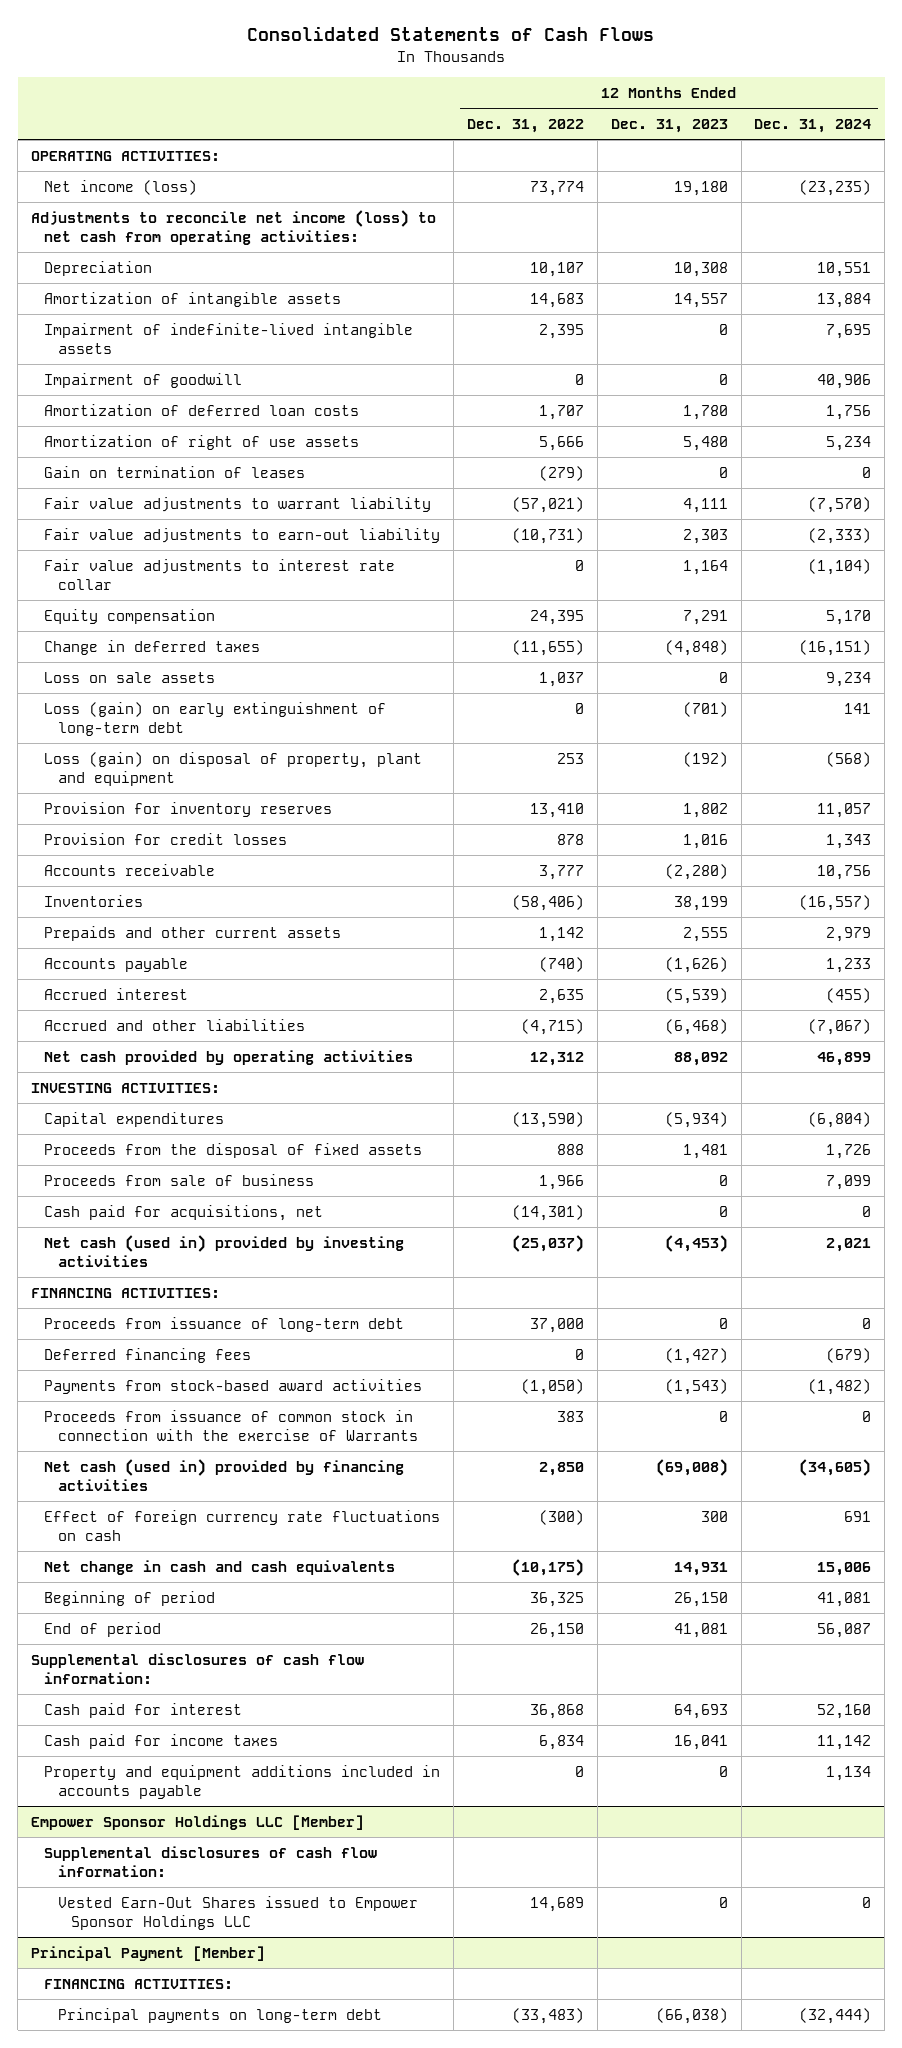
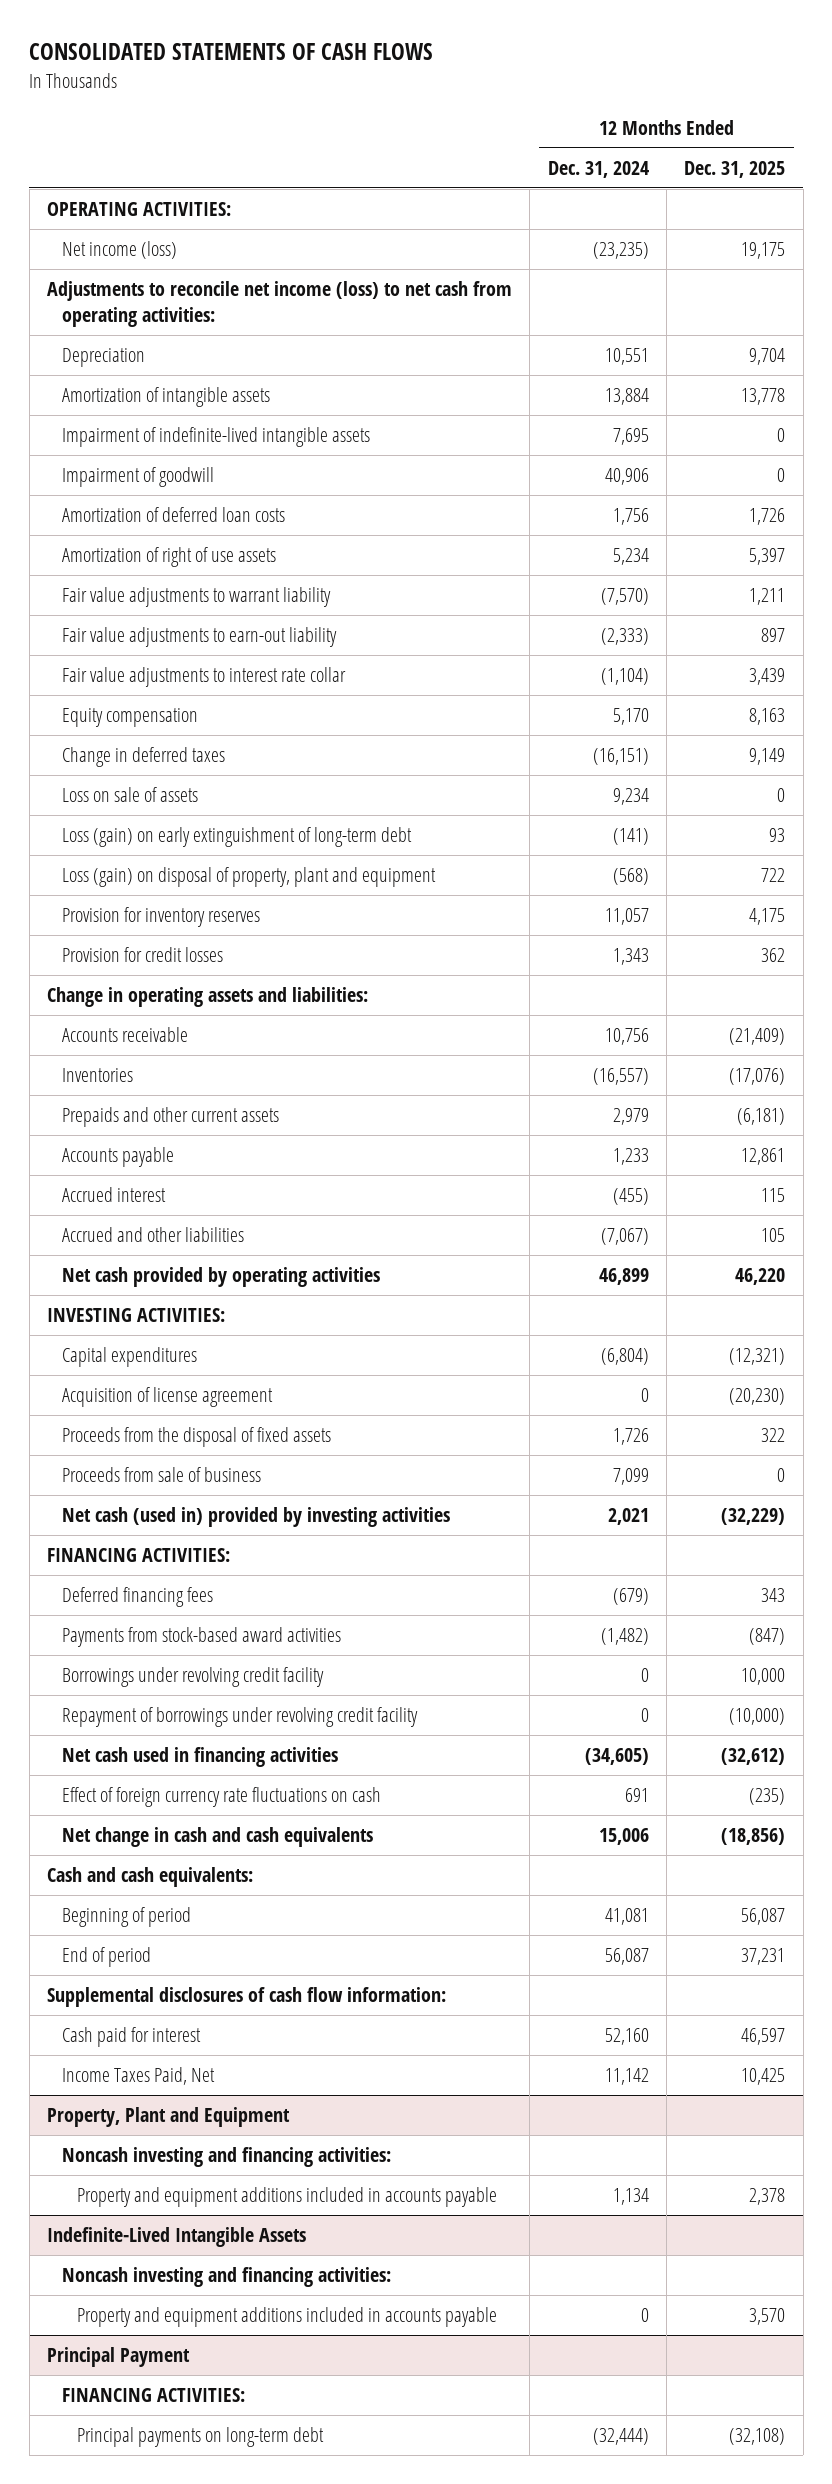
- Consolidated Statements of Cash Flows
+ CONSOLIDATED STATEMENTS OF CASH FLOWS
- | 12 Months Ended Dec. 31, 2022 | 12 Months Ended Dec. 31, 2023 | 12 Months Ended Dec. 31, 2024
+ | 12 Months Ended Dec. 31, 2024 | 12 Months Ended Dec. 31, 2025
- Gain on termination of leases | (279) | 0 | 0
- Loss on sale assets | 1,037 | 0 | 9,234
- Loss (gain) on early extinguishment of long-term debt | 0 | (701) | 141
+ Loss on sale of assets | 9,234 | 0
+ Loss (gain) on early extinguishment of long-term debt | (141) | 93
+ Change in operating assets and liabilities:
+ Acquisition of license agreement | 0 | (20,230)
- Cash paid for acquisitions, net | (14,301) | 0 | 0
- Proceeds from issuance of long-term debt | 37,000 | 0 | 0
- Proceeds from issuance of common stock in connection with the exercise of Warrants | 383 | 0 | 0
- Net cash (used in) provided by financing activities | 2,850 | (69,008) | (34,605)
+ Borrowings under revolving credit facility | 0 | 10,000
+ Repayment of borrowings under revolving credit facility | 0 | (10,000)
+ Net cash used in financing activities | (34,605) | (32,612)
+ Cash and cash equivalents:
- Cash paid for income taxes | 6,834 | 16,041 | 11,142
+ Income Taxes Paid, Net | 11,142 | 10,425
+ Property, Plant and Equipment
+ Noncash investing and financing activities:
- Empower Sponsor Holdings LLC [Member]
- Supplemental disclosures of cash flow information:
- Vested Earn-Out Shares issued to Empower Sponsor Holdings LLC | 14,689 | 0 | 0
- Principal Payment [Member]
+ Indefinite-Lived Intangible Assets
+ Noncash investing and financing activities:
+ Property and equipment additions included in accounts payable | 0 | 3,570
+ Principal Payment

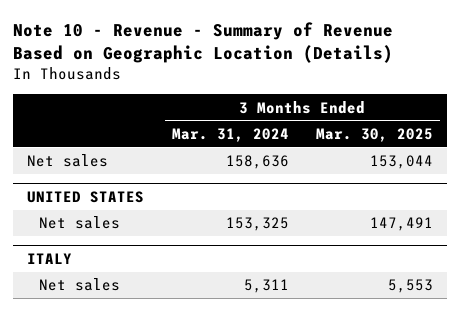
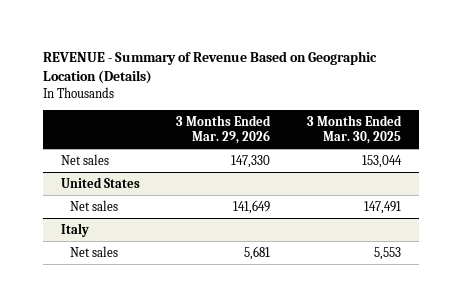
- Note 10 - Revenue - Summary of Revenue Based on Geographic Location (Details)
+ REVENUE - Summary of Revenue Based on Geographic Location (Details)
- | 3 Months Ended Mar. 31, 2024 | 3 Months Ended Mar. 30, 2025
+ | 3 Months Ended Mar. 29, 2026 | 3 Months Ended Mar. 30, 2025
- UNITED STATES
+ United States
- ITALY
+ Italy

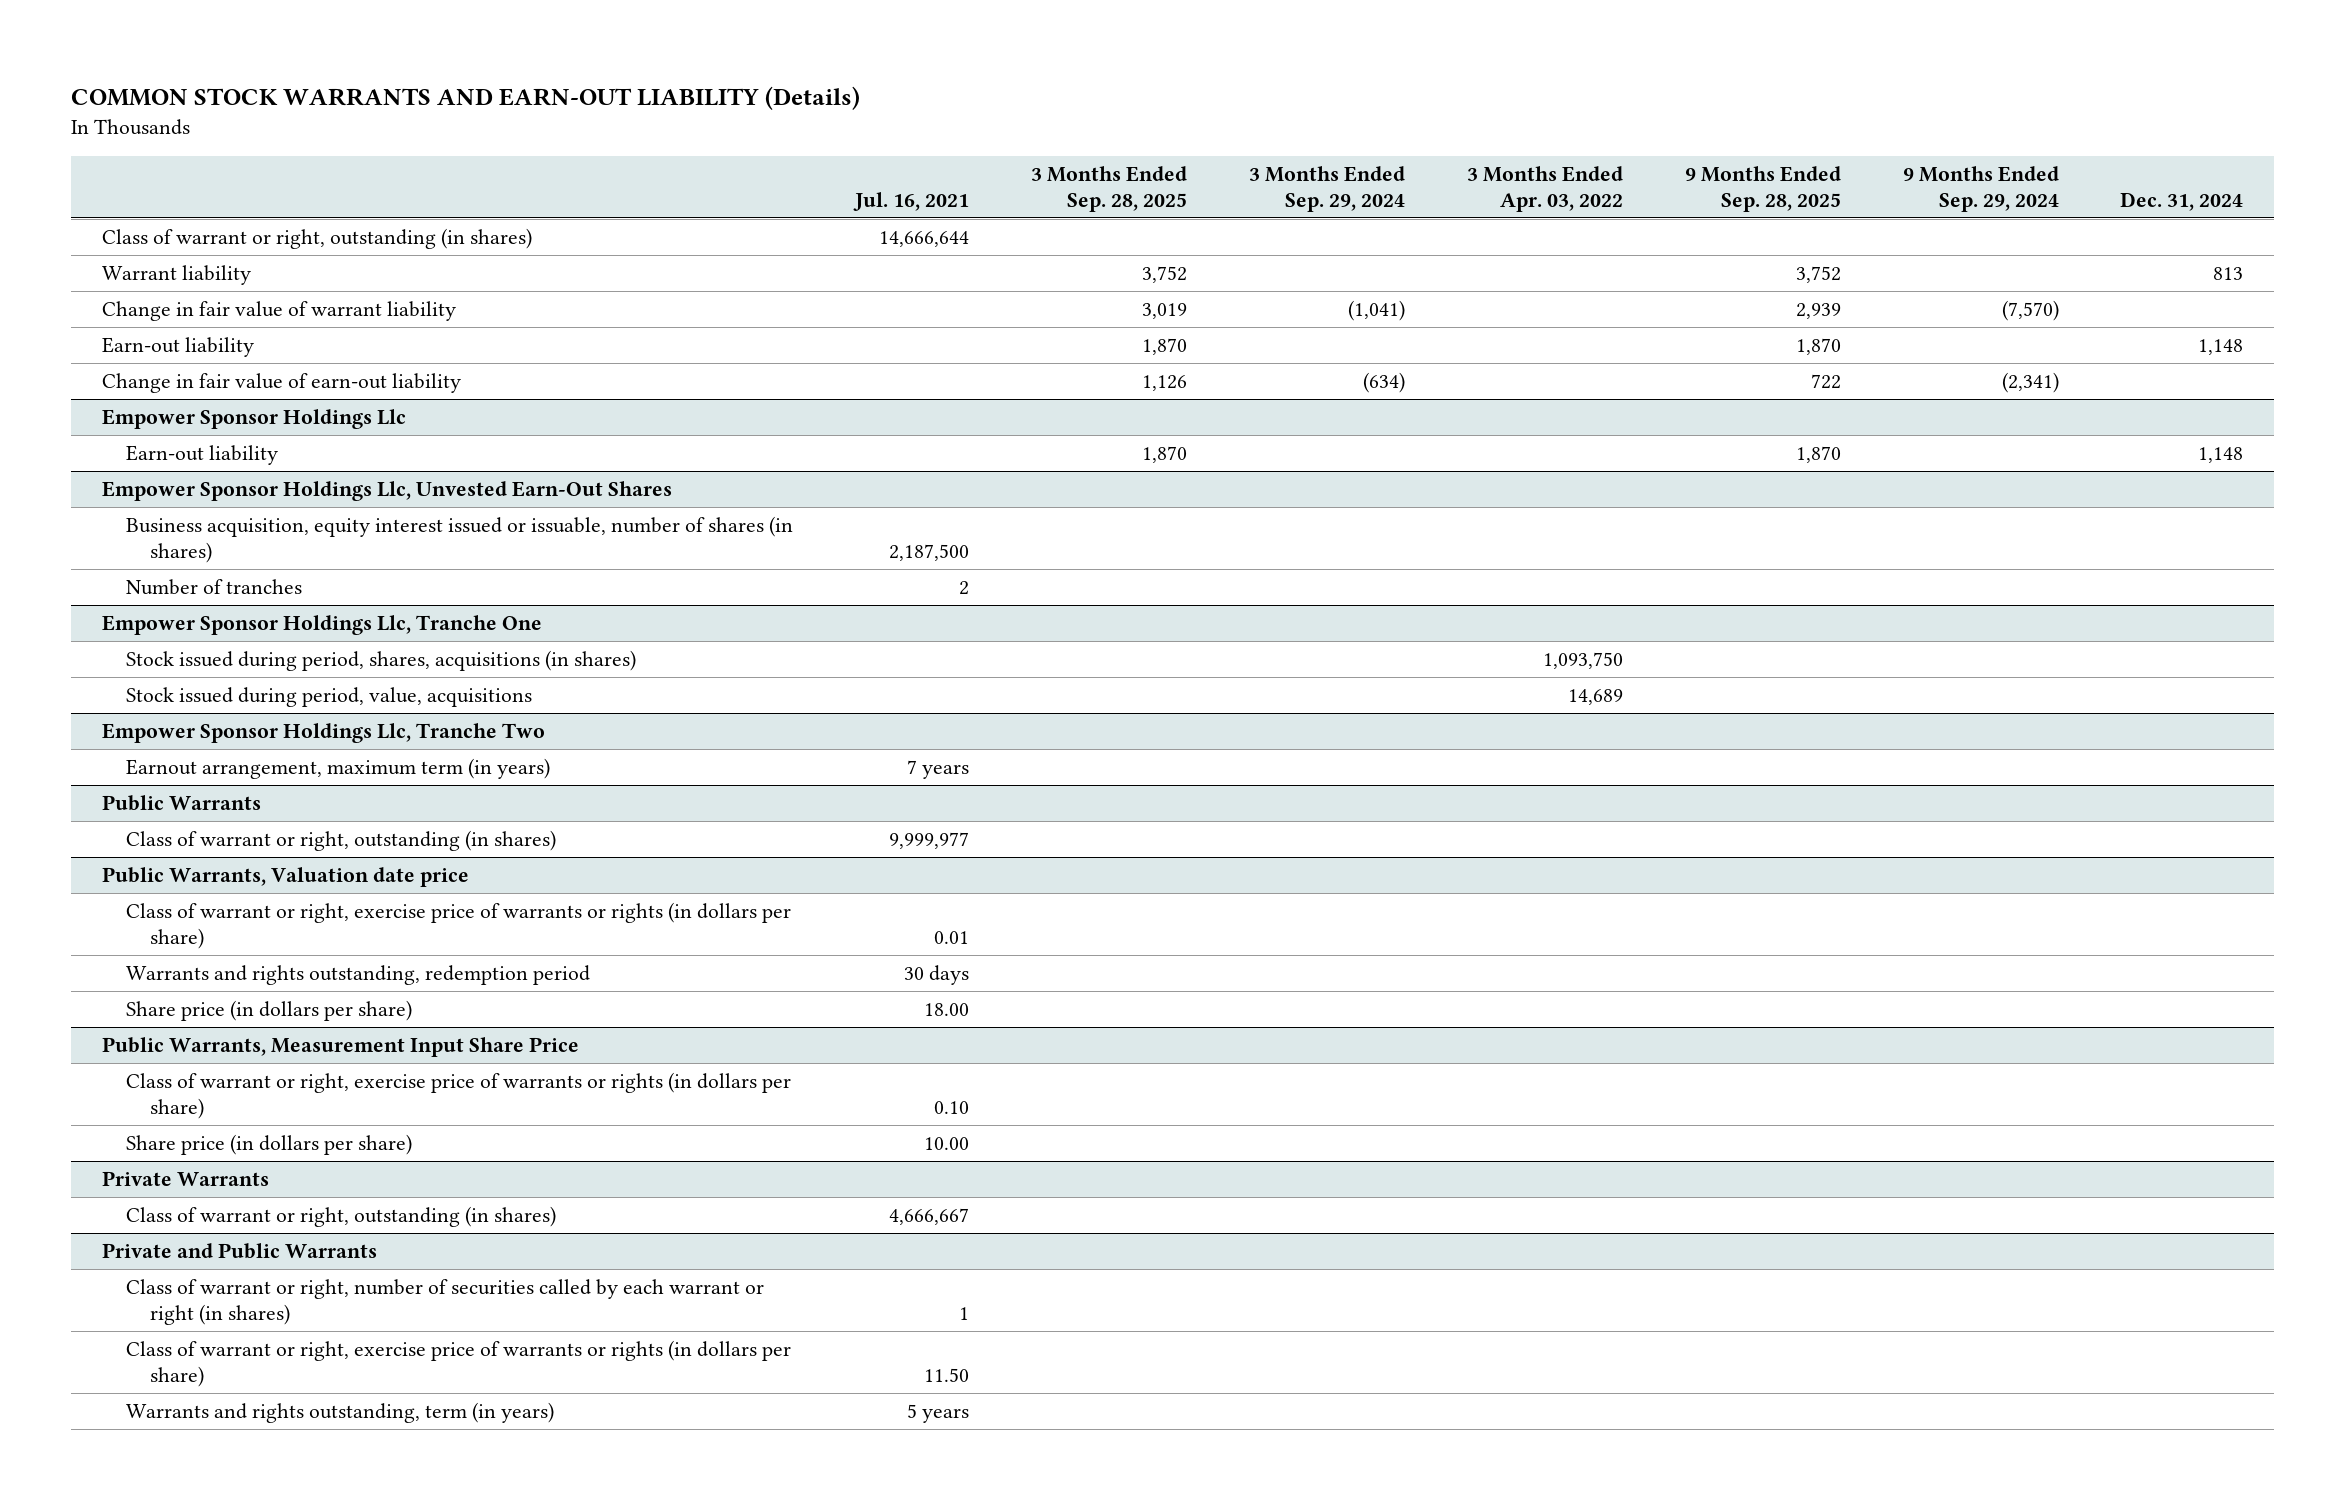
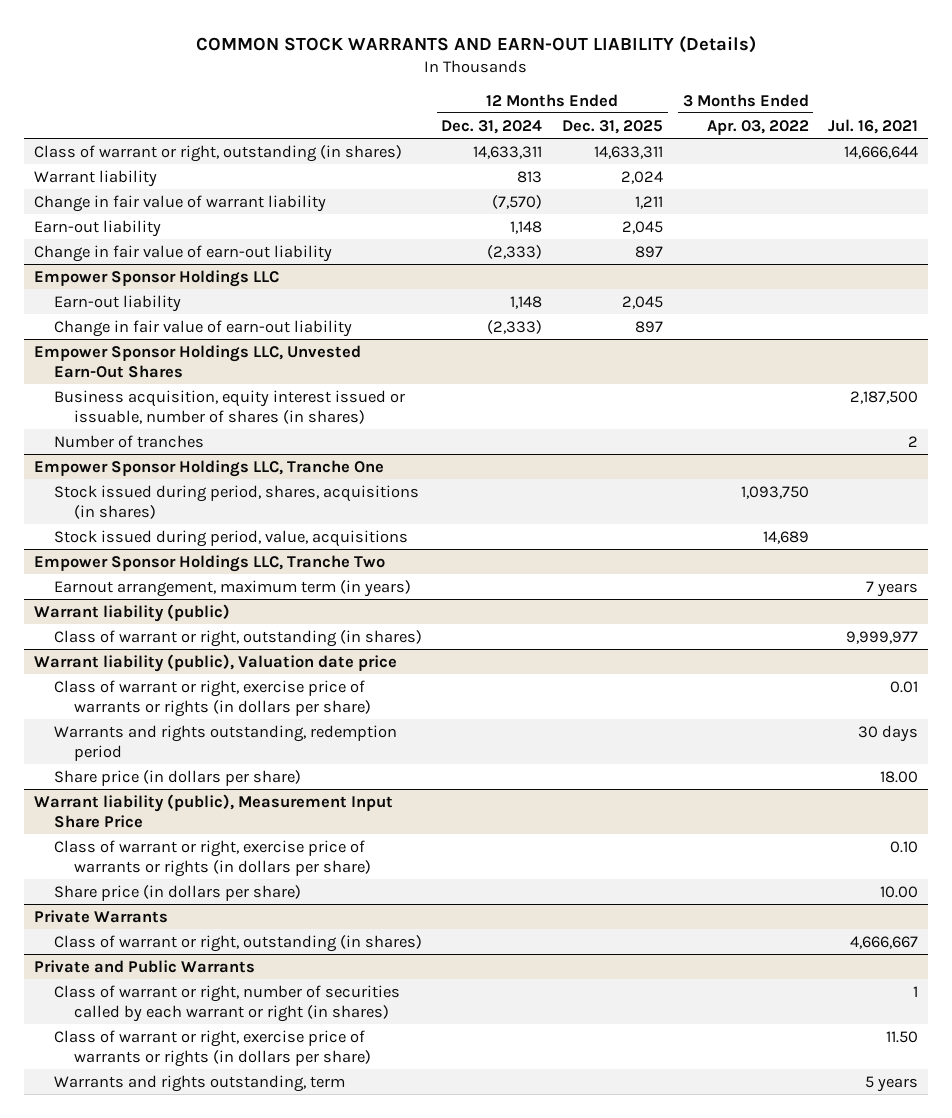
- | Jul. 16, 2021 | 3 Months Ended Sep. 28, 2025 | 3 Months Ended Sep. 29, 2024 | 3 Months Ended Apr. 03, 2022 | 9 Months Ended Sep. 28, 2025 | 9 Months Ended Sep. 29, 2024 | Dec. 31, 2024
+ | 12 Months Ended Dec. 31, 2024 | 12 Months Ended Dec. 31, 2025 | 3 Months Ended Apr. 03, 2022 | Jul. 16, 2021
- Empower Sponsor Holdings Llc
+ Empower Sponsor Holdings LLC
- Empower Sponsor Holdings Llc, Unvested Earn-Out Shares
+ Change in fair value of earn-out liability | (2,333) | 897 | |
+ Empower Sponsor Holdings LLC, Unvested Earn-Out Shares
- Empower Sponsor Holdings Llc, Tranche One
+ Empower Sponsor Holdings LLC, Tranche One
- Empower Sponsor Holdings Llc, Tranche Two
+ Empower Sponsor Holdings LLC, Tranche Two
- Public Warrants
+ Warrant liability (public)
- Public Warrants, Valuation date price
+ Warrant liability (public), Valuation date price
- Public Warrants, Measurement Input Share Price
+ Warrant liability (public), Measurement Input Share Price
@ Private and Public Warrants
- Warrants and rights outstanding, term (in years) | 5 years | | | | | |
+ Warrants and rights outstanding, term | | | | 5 years

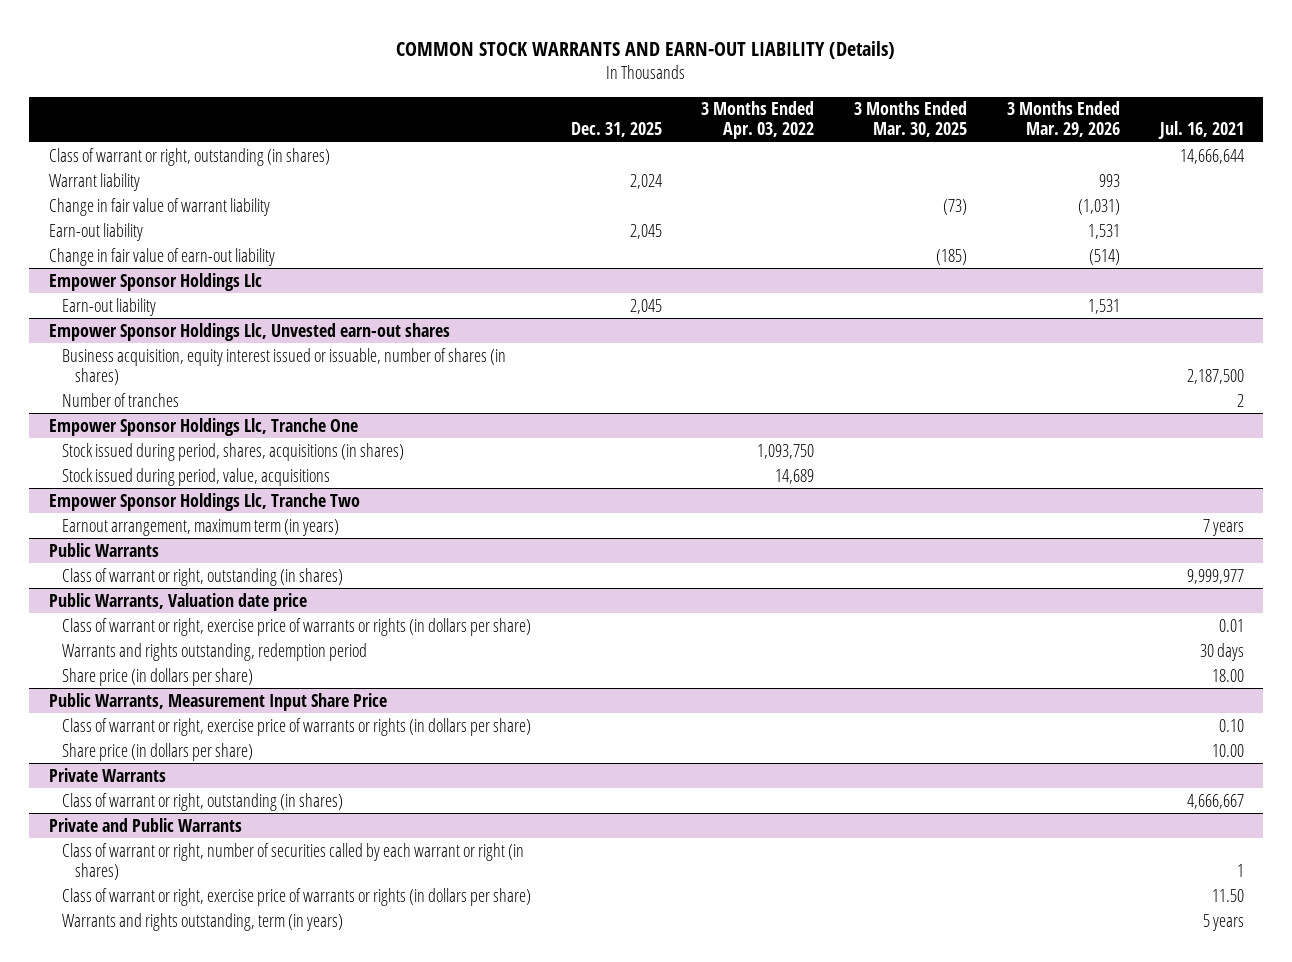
- | 12 Months Ended Dec. 31, 2024 | 12 Months Ended Dec. 31, 2025 | 3 Months Ended Apr. 03, 2022 | Jul. 16, 2021
+ | Dec. 31, 2025 | 3 Months Ended Apr. 03, 2022 | 3 Months Ended Mar. 30, 2025 | 3 Months Ended Mar. 29, 2026 | Jul. 16, 2021
- Empower Sponsor Holdings LLC
+ Empower Sponsor Holdings Llc
- Change in fair value of earn-out liability | (2,333) | 897 | |
- Empower Sponsor Holdings LLC, Unvested Earn-Out Shares
+ Empower Sponsor Holdings Llc, Unvested earn-out shares
- Empower Sponsor Holdings LLC, Tranche One
+ Empower Sponsor Holdings Llc, Tranche One
- Empower Sponsor Holdings LLC, Tranche Two
+ Empower Sponsor Holdings Llc, Tranche Two
- Warrant liability (public)
+ Public Warrants
- Warrant liability (public), Valuation date price
+ Public Warrants, Valuation date price
- Warrant liability (public), Measurement Input Share Price
+ Public Warrants, Measurement Input Share Price
@ Private and Public Warrants
- Warrants and rights outstanding, term | | | | 5 years
+ Warrants and rights outstanding, term (in years) | | | | | 5 years

